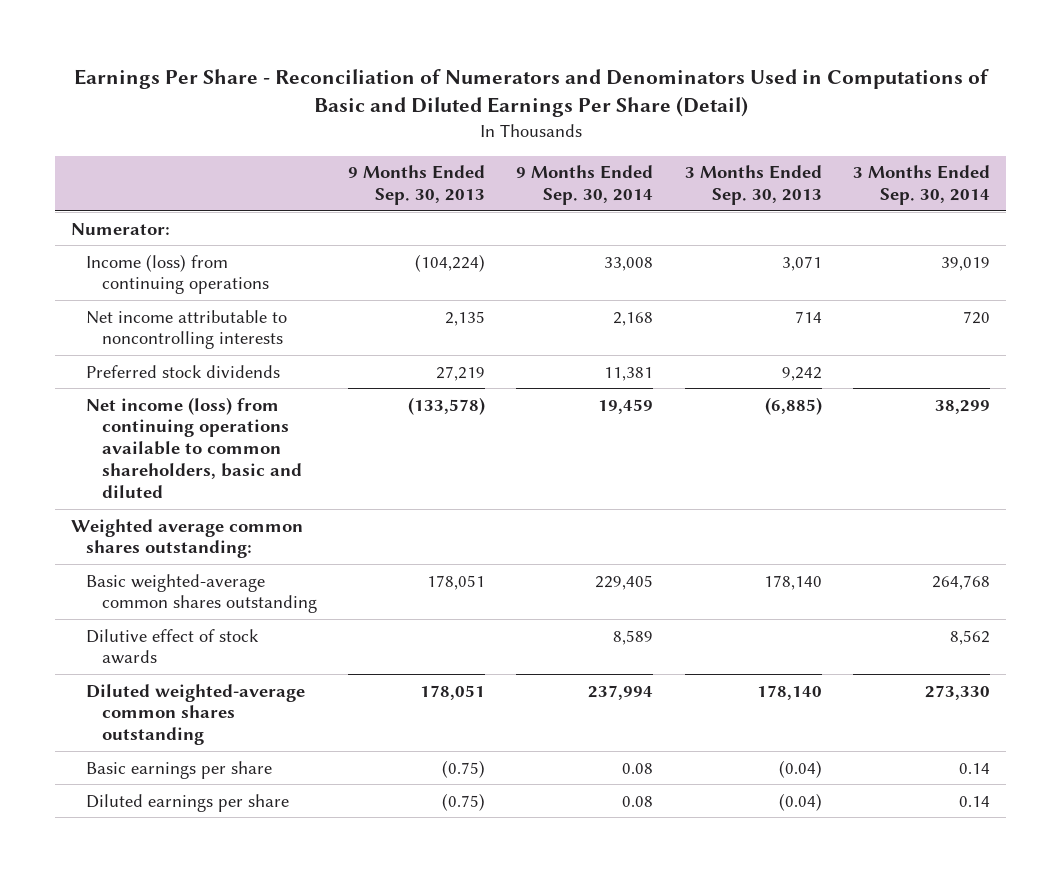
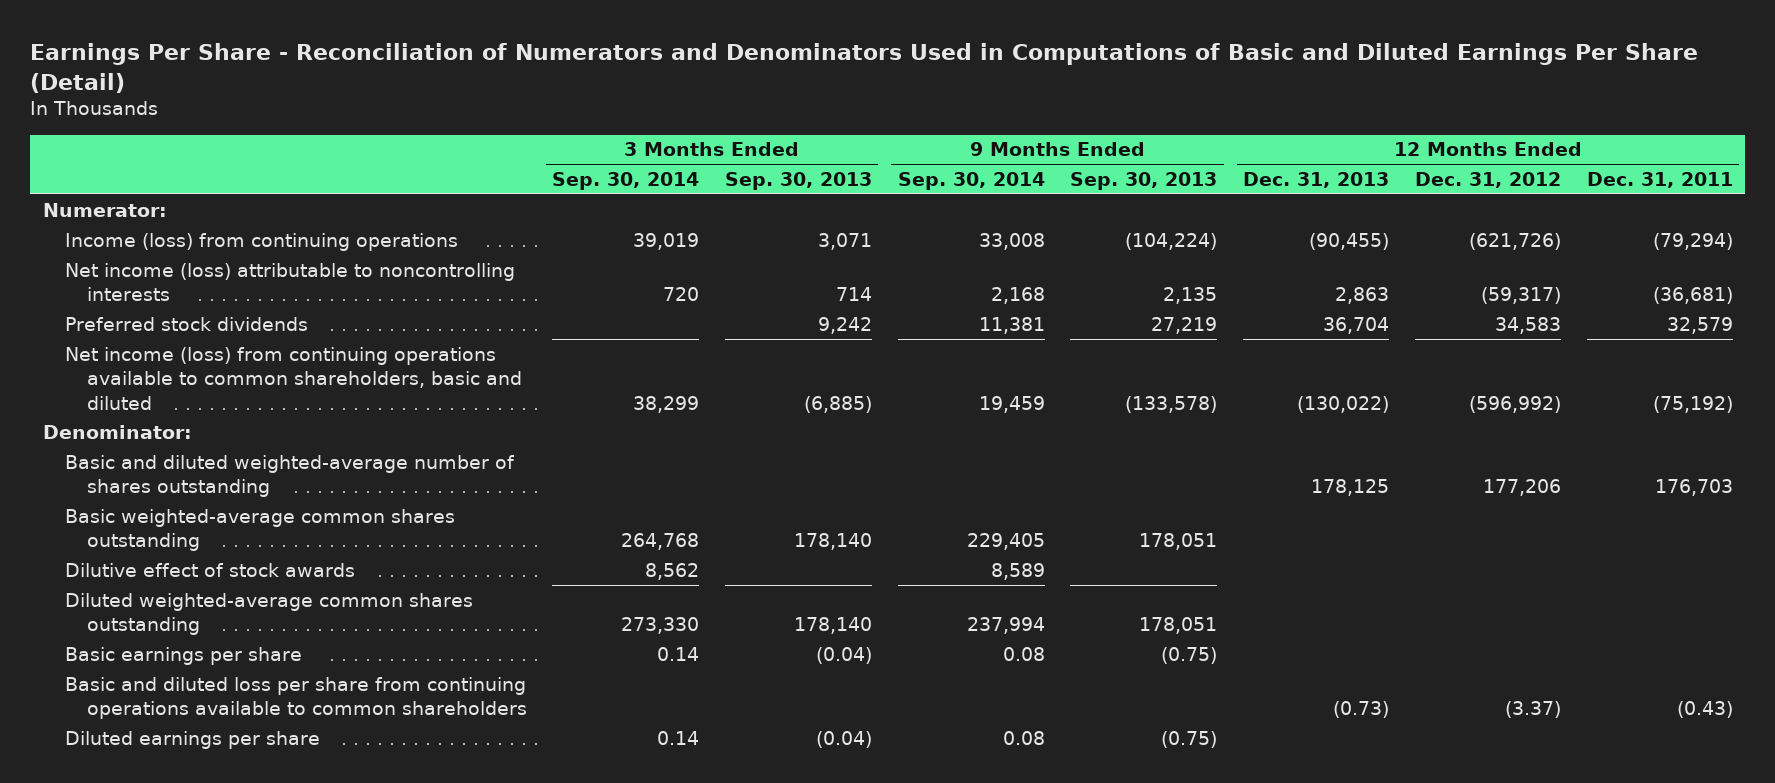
- | 9 Months Ended Sep. 30, 2013 | 9 Months Ended Sep. 30, 2014 | 3 Months Ended Sep. 30, 2013 | 3 Months Ended Sep. 30, 2014
+ | 3 Months Ended Sep. 30, 2014 | 3 Months Ended Sep. 30, 2013 | 9 Months Ended Sep. 30, 2014 | 9 Months Ended Sep. 30, 2013 | 12 Months Ended Dec. 31, 2013 | 12 Months Ended Dec. 31, 2012 | 12 Months Ended Dec. 31, 2011
- Net income attributable to noncontrolling interests | 2,135 | 2,168 | 714 | 720
+ Net income (loss) attributable to noncontrolling interests | 720 | 714 | 2,168 | 2,135 | 2,863 | (59,317) | (36,681)
- Weighted average common shares outstanding:
+ Denominator:
+ Basic and diluted weighted-average number of shares outstanding | | | | | 178,125 | 177,206 | 176,703
+ Basic and diluted loss per share from continuing operations available to common shareholders | | | | | (0.73) | (3.37) | (0.43)

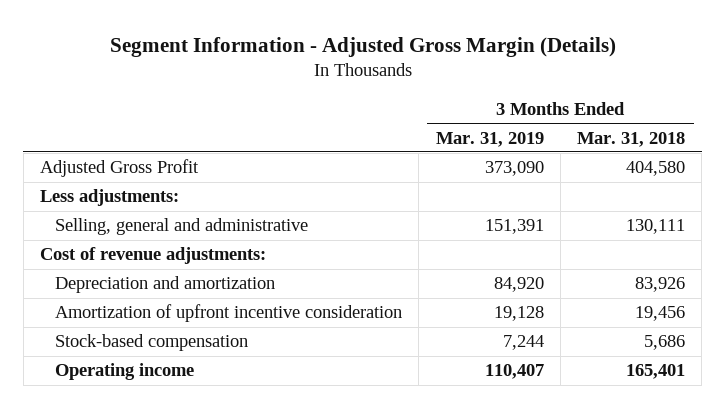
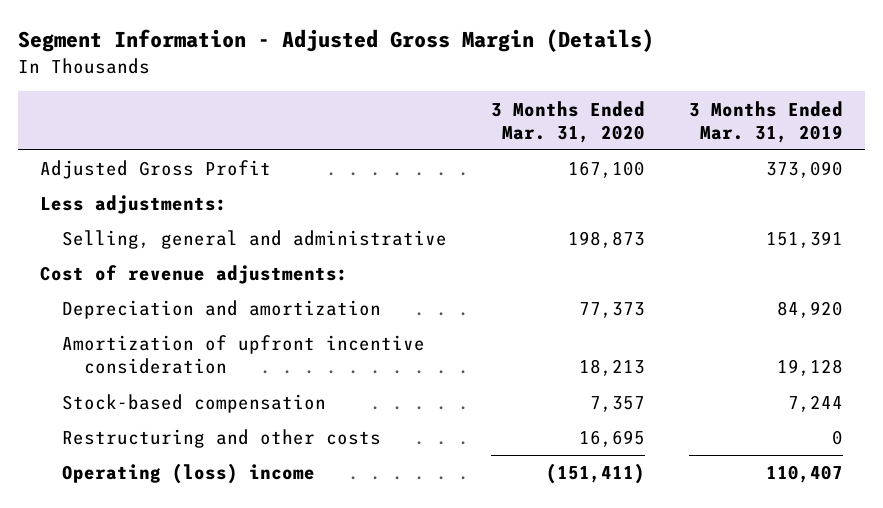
- | 3 Months Ended Mar. 31, 2019 | 3 Months Ended Mar. 31, 2018
+ | 3 Months Ended Mar. 31, 2020 | 3 Months Ended Mar. 31, 2019
- Operating income | 110,407 | 165,401
+ Restructuring and other costs | 16,695 | 0
+ Operating (loss) income | (151,411) | 110,407

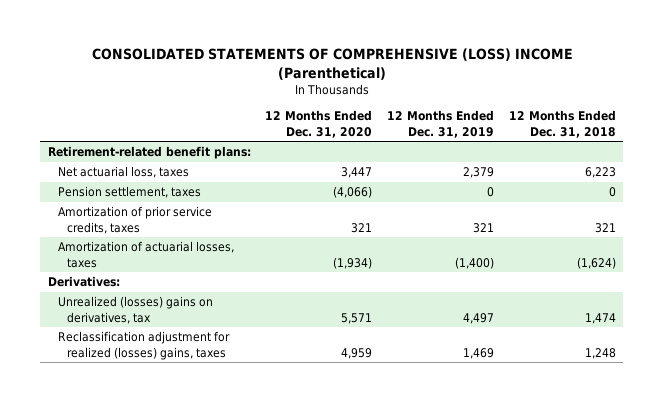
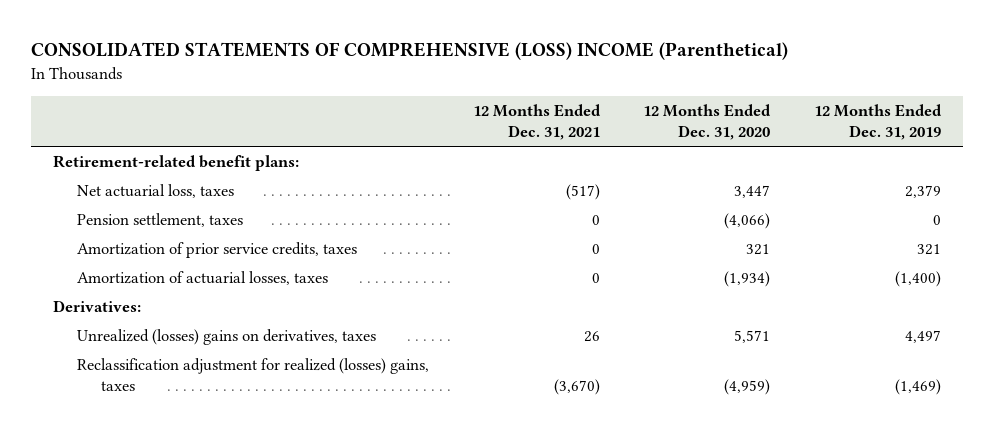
- | 12 Months Ended Dec. 31, 2020 | 12 Months Ended Dec. 31, 2019 | 12 Months Ended Dec. 31, 2018
+ | 12 Months Ended Dec. 31, 2021 | 12 Months Ended Dec. 31, 2020 | 12 Months Ended Dec. 31, 2019
- Unrealized (losses) gains on derivatives, tax | 5,571 | 4,497 | 1,474
- Reclassification adjustment for realized (losses) gains, taxes | 4,959 | 1,469 | 1,248
+ Unrealized (losses) gains on derivatives, taxes | 26 | 5,571 | 4,497
+ Reclassification adjustment for realized (losses) gains, taxes | (3,670) | (4,959) | (1,469)

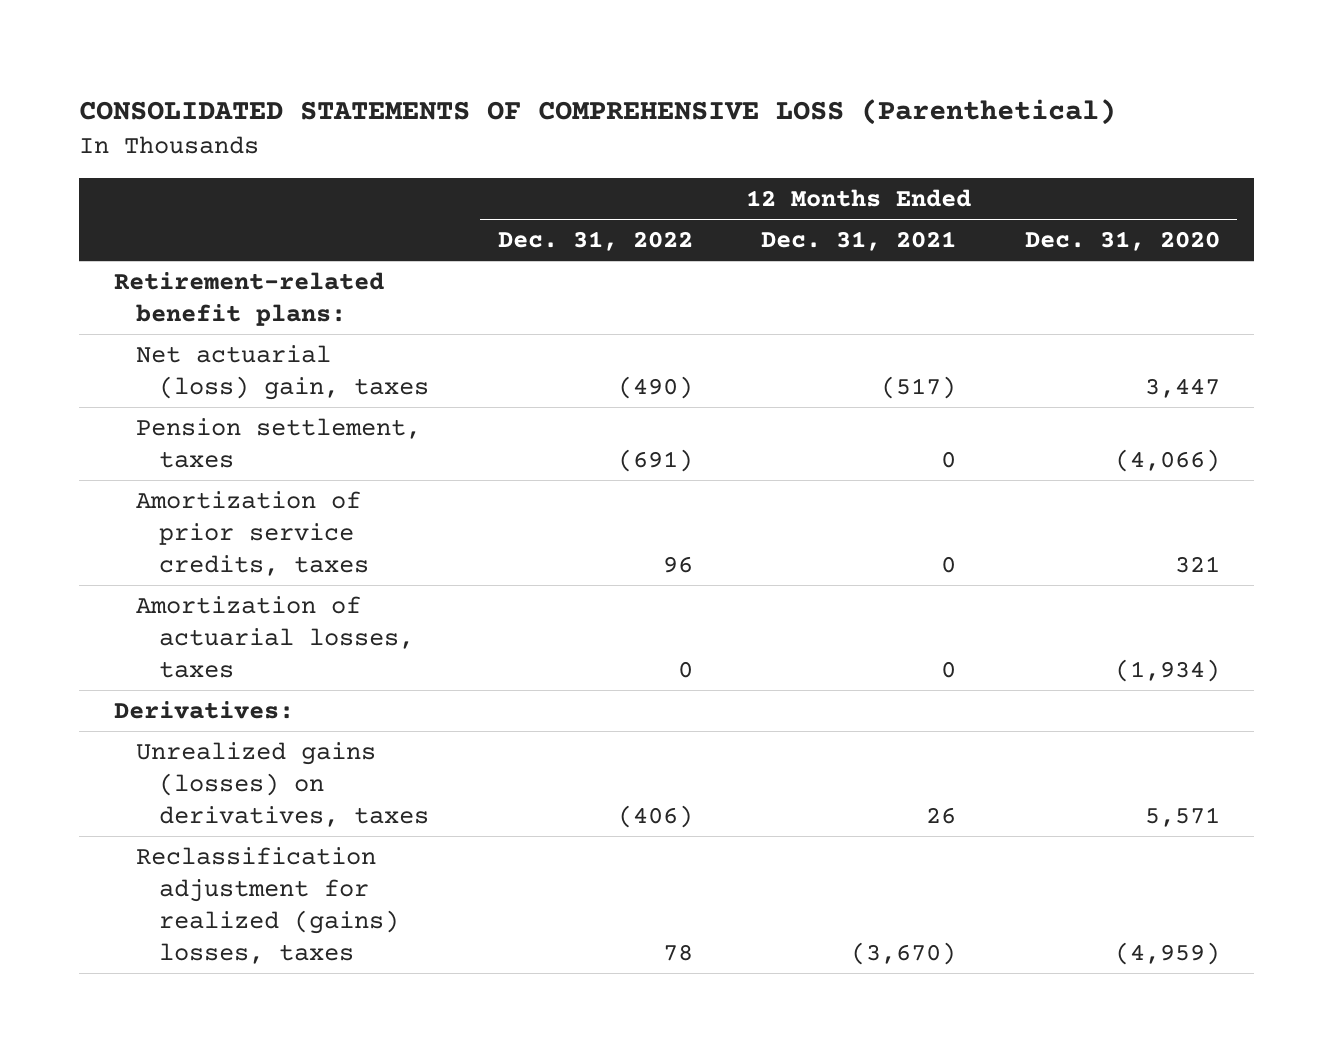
- CONSOLIDATED STATEMENTS OF COMPREHENSIVE (LOSS) INCOME (Parenthetical)
+ CONSOLIDATED STATEMENTS OF COMPREHENSIVE LOSS (Parenthetical)
- | 12 Months Ended Dec. 31, 2021 | 12 Months Ended Dec. 31, 2020 | 12 Months Ended Dec. 31, 2019
+ | 12 Months Ended Dec. 31, 2022 | 12 Months Ended Dec. 31, 2021 | 12 Months Ended Dec. 31, 2020
- Net actuarial loss, taxes | (517) | 3,447 | 2,379
+ Net actuarial (loss) gain, taxes | (490) | (517) | 3,447
- Unrealized (losses) gains on derivatives, taxes | 26 | 5,571 | 4,497
- Reclassification adjustment for realized (losses) gains, taxes | (3,670) | (4,959) | (1,469)
+ Unrealized gains (losses) on derivatives, taxes | (406) | 26 | 5,571
+ Reclassification adjustment for realized (gains) losses, taxes | 78 | (3,670) | (4,959)

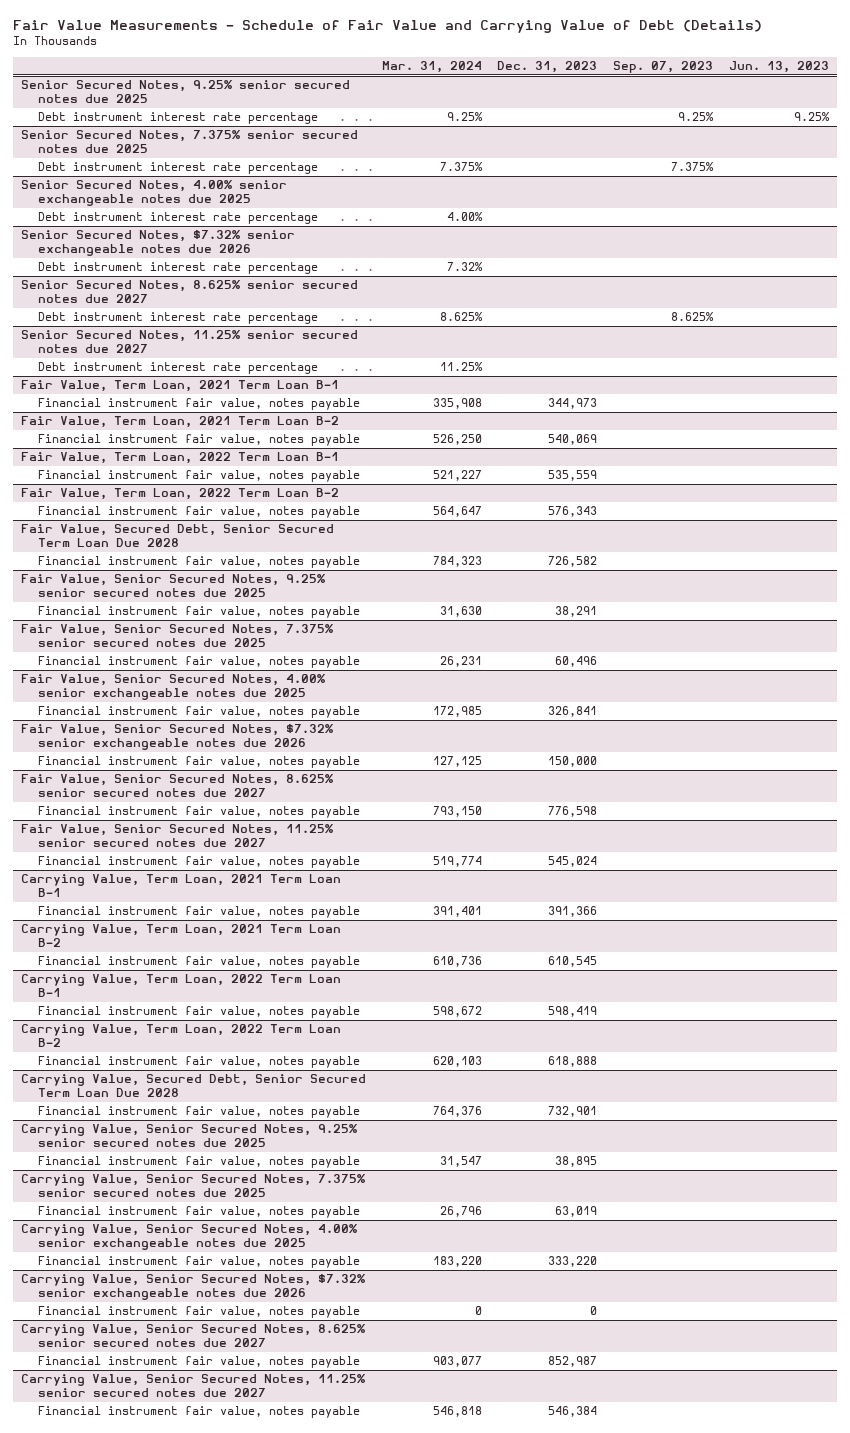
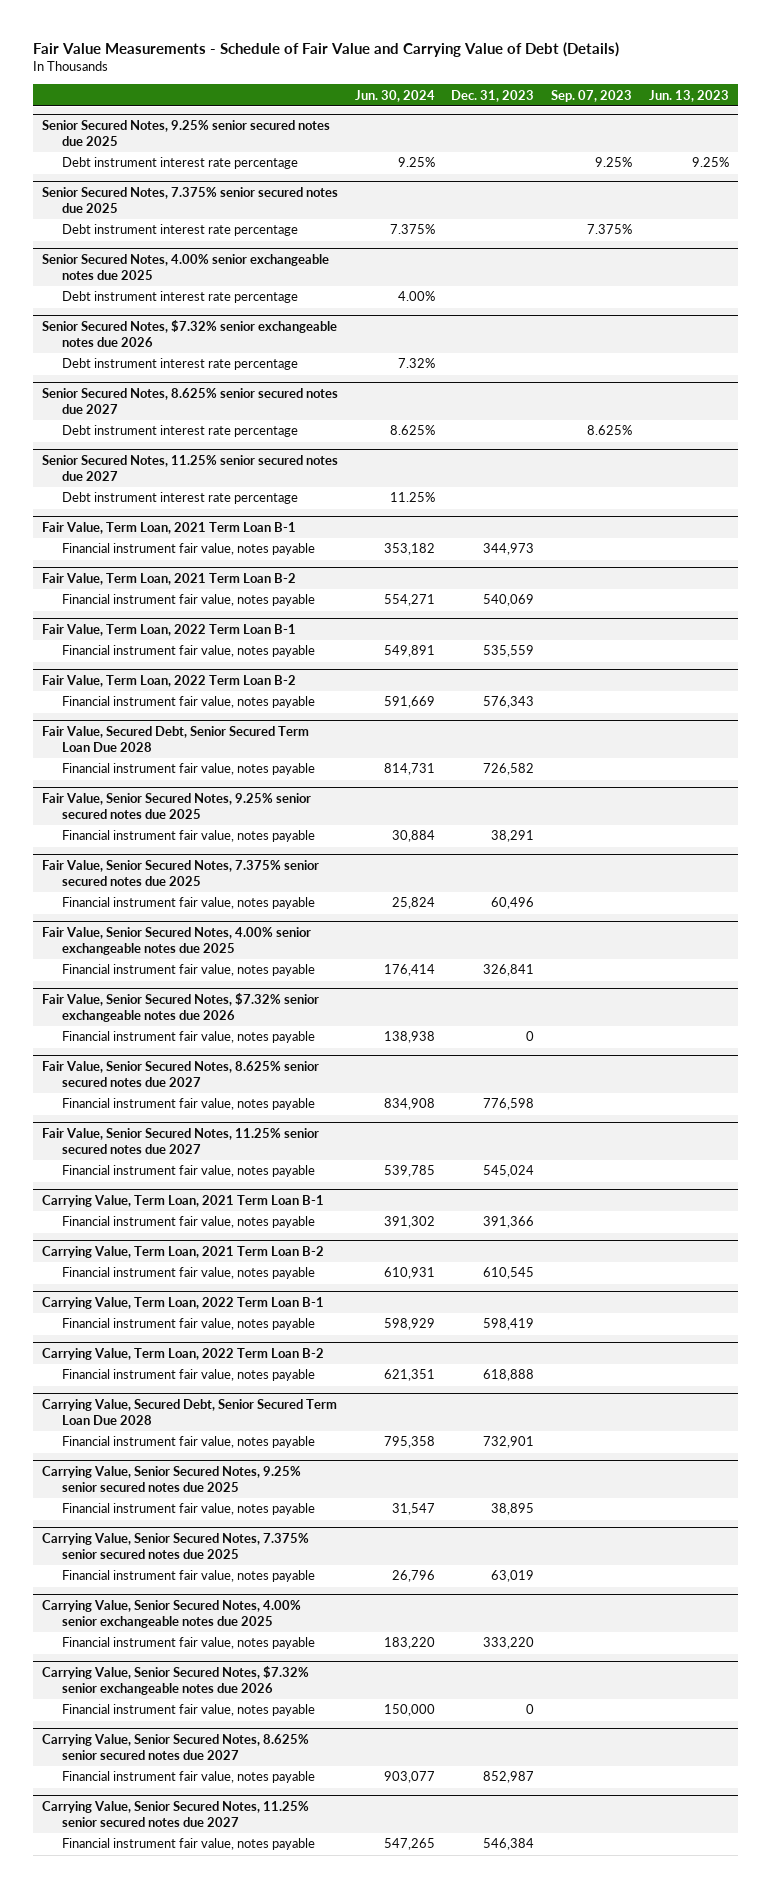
- | Mar. 31, 2024 | Dec. 31, 2023 | Sep. 07, 2023 | Jun. 13, 2023
+ | Jun. 30, 2024 | Dec. 31, 2023 | Sep. 07, 2023 | Jun. 13, 2023
@ Fair Value, Senior Secured Notes, $7.32% senior exchangeable notes due 2026
- Financial instrument fair value, notes payable | 127,125 | 150,000 | |
+ Financial instrument fair value, notes payable | 138,938 | 0 | |

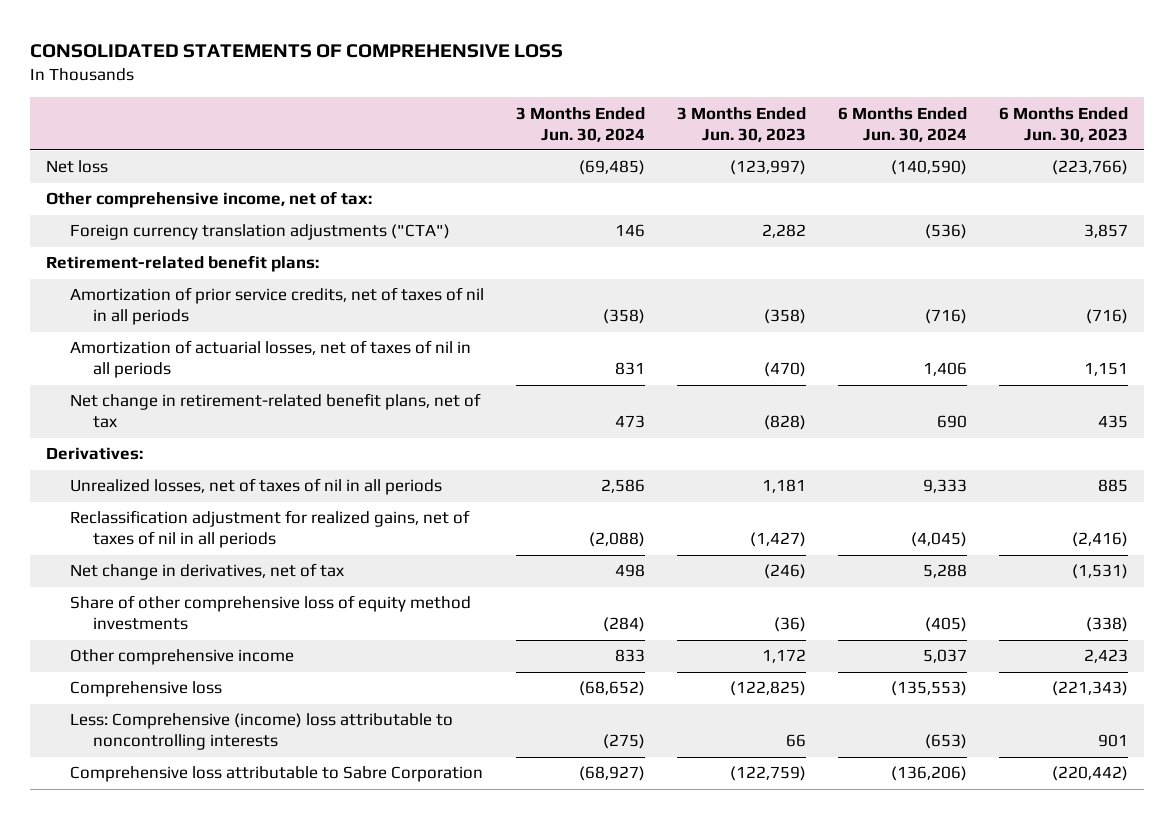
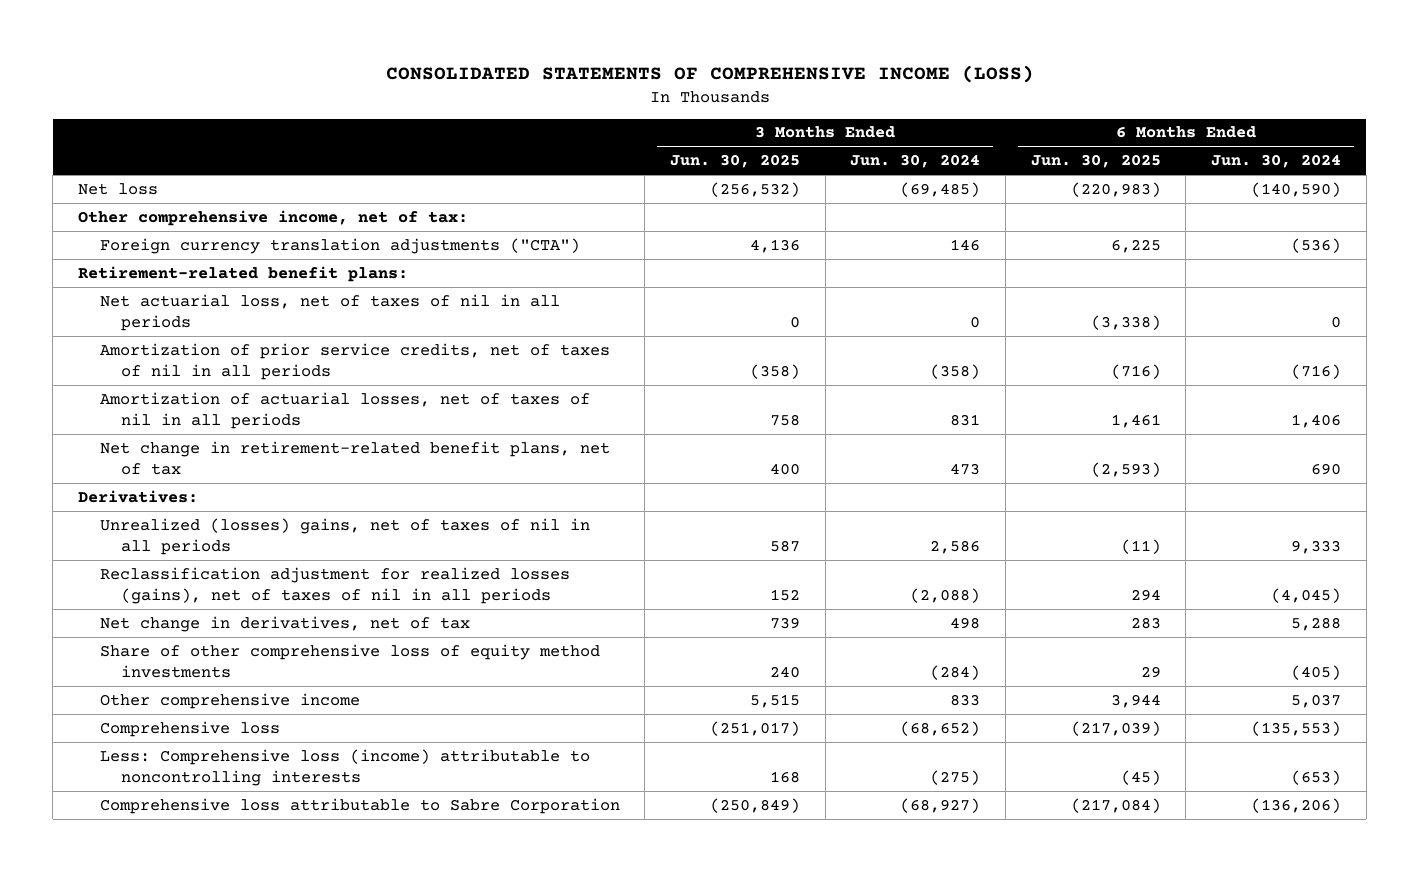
- CONSOLIDATED STATEMENTS OF COMPREHENSIVE LOSS
+ CONSOLIDATED STATEMENTS OF COMPREHENSIVE INCOME (LOSS)
- | 3 Months Ended Jun. 30, 2024 | 3 Months Ended Jun. 30, 2023 | 6 Months Ended Jun. 30, 2024 | 6 Months Ended Jun. 30, 2023
+ | 3 Months Ended Jun. 30, 2025 | 3 Months Ended Jun. 30, 2024 | 6 Months Ended Jun. 30, 2025 | 6 Months Ended Jun. 30, 2024
+ Net actuarial loss, net of taxes of nil in all periods | 0 | 0 | (3,338) | 0
- Unrealized losses, net of taxes of nil in all periods | 2,586 | 1,181 | 9,333 | 885
- Reclassification adjustment for realized gains, net of taxes of nil in all periods | (2,088) | (1,427) | (4,045) | (2,416)
+ Unrealized (losses) gains, net of taxes of nil in all periods | 587 | 2,586 | (11) | 9,333
+ Reclassification adjustment for realized losses (gains), net of taxes of nil in all periods | 152 | (2,088) | 294 | (4,045)
- Less: Comprehensive (income) loss attributable to noncontrolling interests | (275) | 66 | (653) | 901
+ Less: Comprehensive loss (income) attributable to noncontrolling interests | 168 | (275) | (45) | (653)

